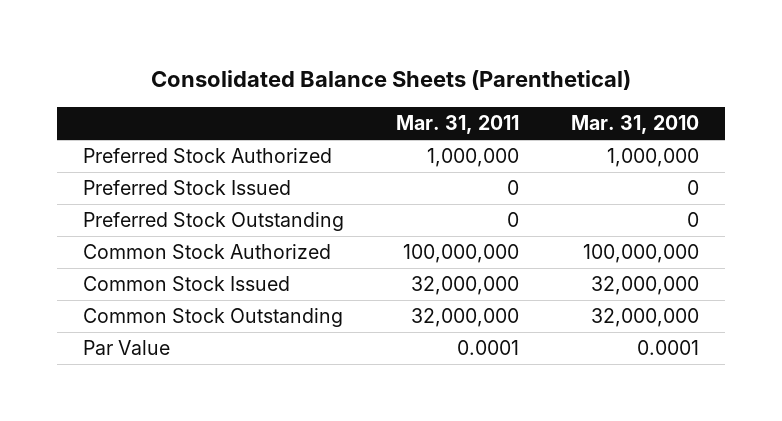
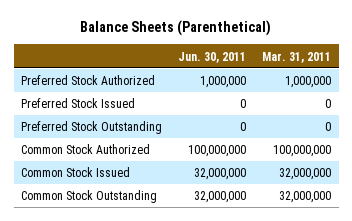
- Consolidated Balance Sheets (Parenthetical)
+ Balance Sheets (Parenthetical)
- | Mar. 31, 2011 | Mar. 31, 2010
+ | Jun. 30, 2011 | Mar. 31, 2011
- Par Value | 0.0001 | 0.0001

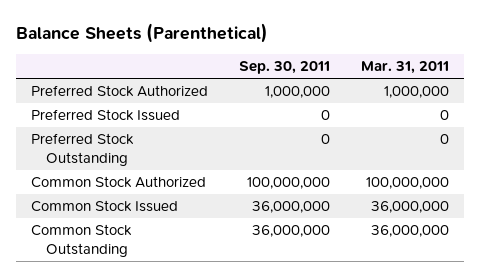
- | Jun. 30, 2011 | Mar. 31, 2011
+ | Sep. 30, 2011 | Mar. 31, 2011
- Common Stock Issued | 32,000,000 | 32,000,000
- Common Stock Outstanding | 32,000,000 | 32,000,000
+ Common Stock Issued | 36,000,000 | 36,000,000
+ Common Stock Outstanding | 36,000,000 | 36,000,000

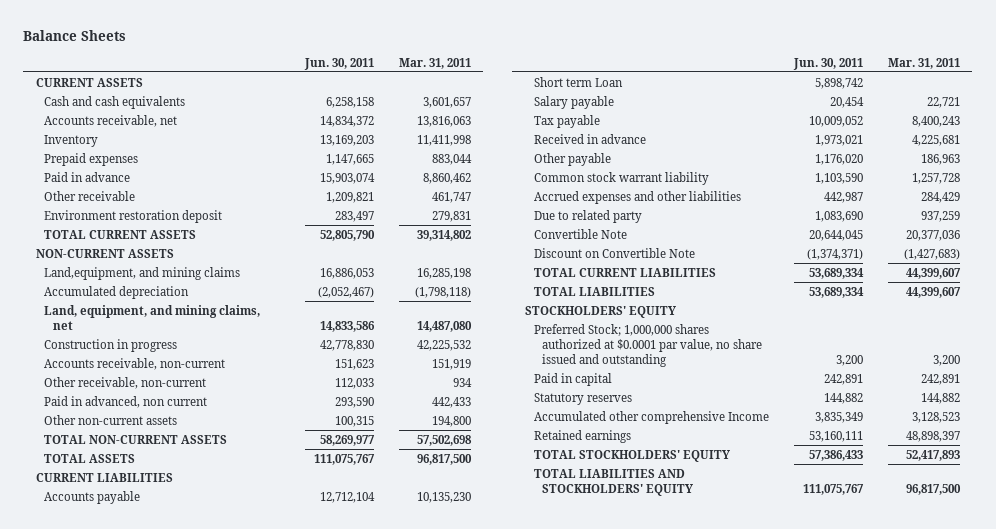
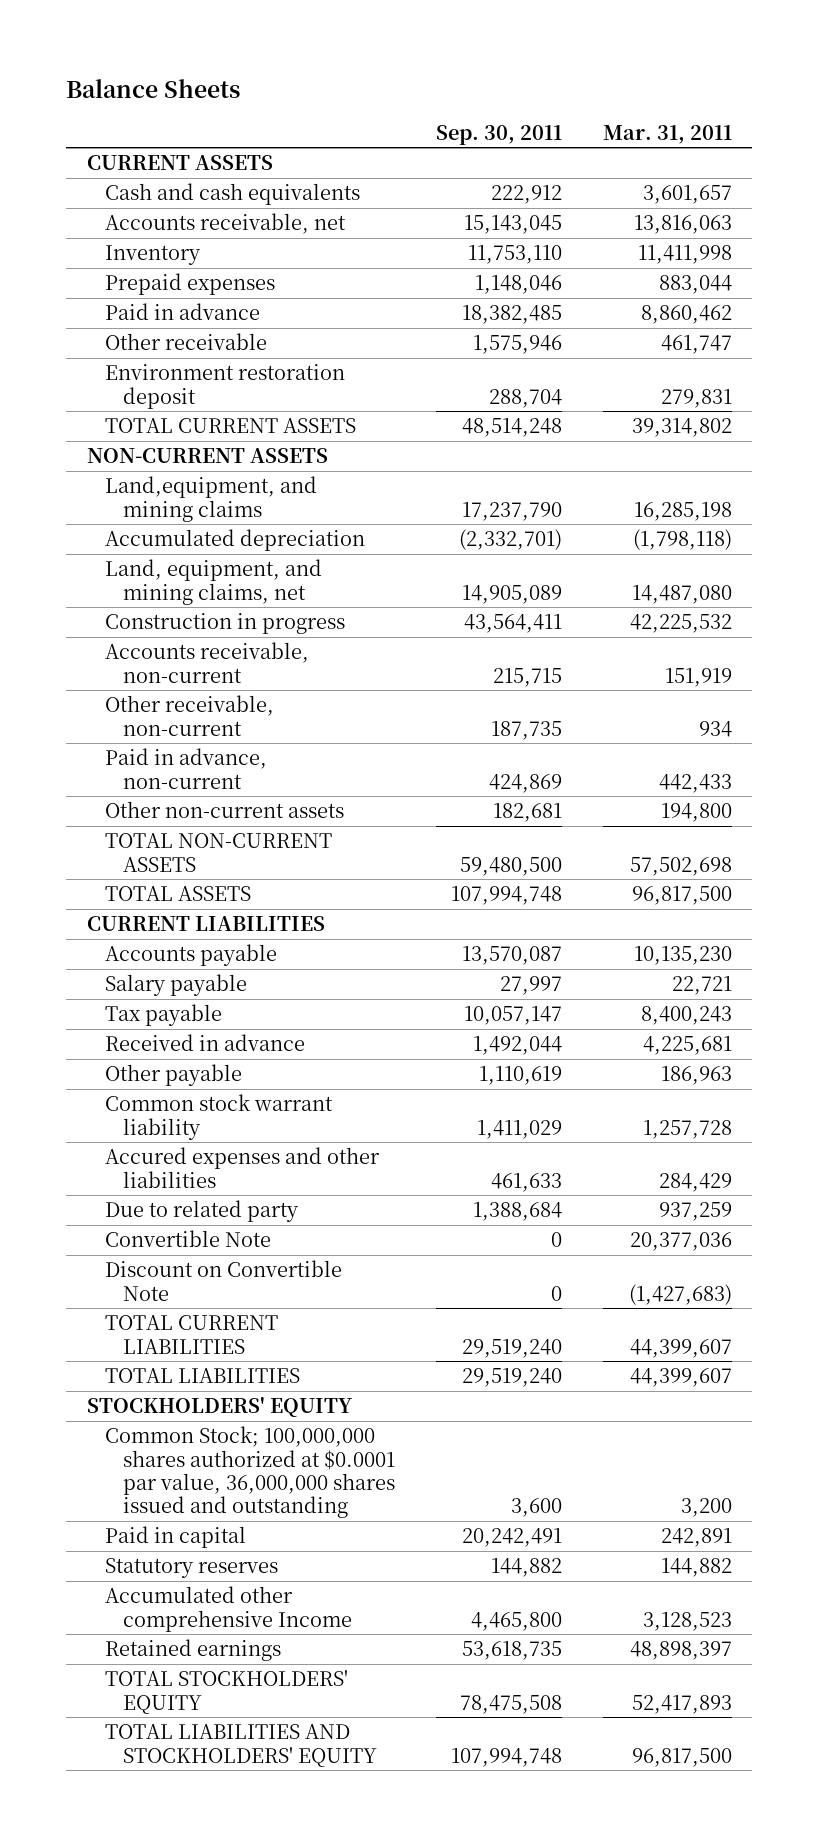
- | Jun. 30, 2011 | Mar. 31, 2011
+ | Sep. 30, 2011 | Mar. 31, 2011
- Paid in advanced, non current | 293,590 | 442,433
+ Paid in advance, non-current | 424,869 | 442,433
- Short term Loan | 5,898,742 |
- Accrued expenses and other liabilities | 442,987 | 284,429
+ Accured expenses and other liabilities | 461,633 | 284,429
- Preferred Stock; 1,000,000 shares authorized at $0.0001 par value, no share issued and outstanding | 3,200 | 3,200
+ Common Stock; 100,000,000 shares authorized at $0.0001 par value, 36,000,000 shares issued and outstanding | 3,600 | 3,200

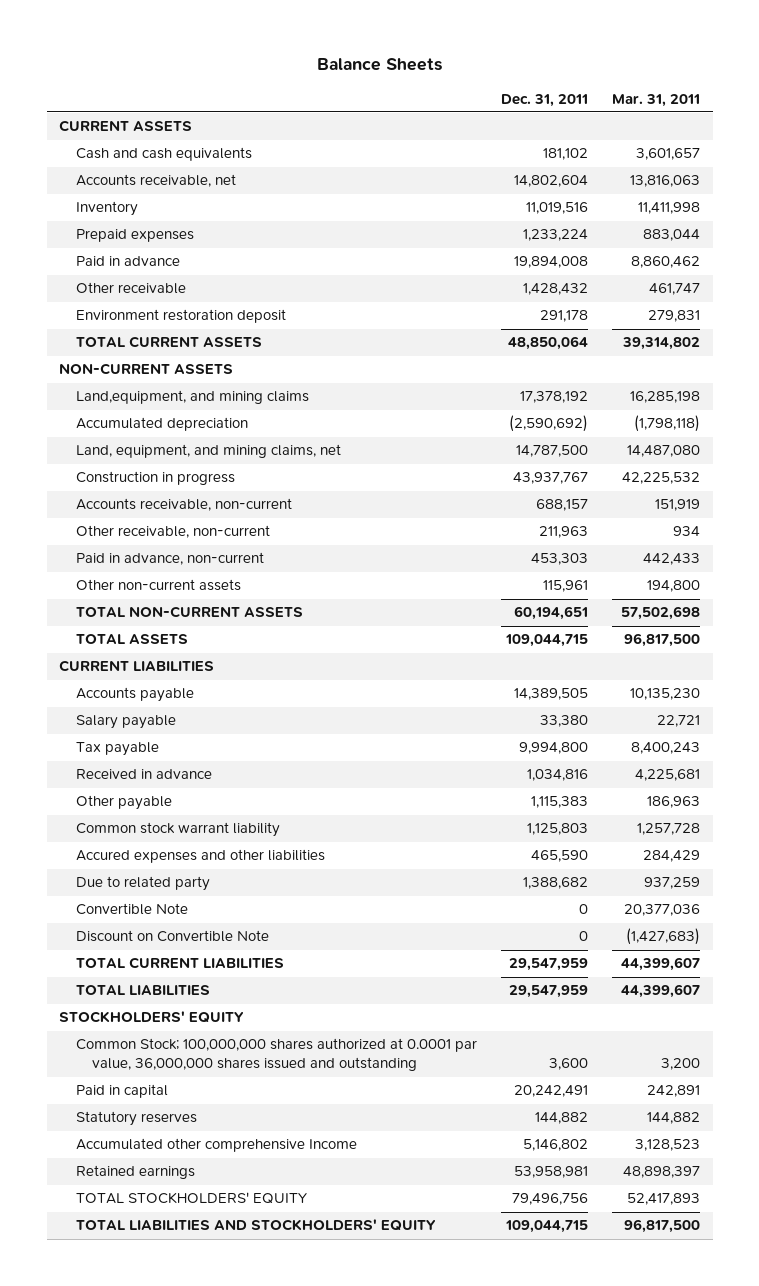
- | Sep. 30, 2011 | Mar. 31, 2011
+ | Dec. 31, 2011 | Mar. 31, 2011
- Common Stock; 100,000,000 shares authorized at $0.0001 par value, 36,000,000 shares issued and outstanding | 3,600 | 3,200
+ Common Stock; 100,000,000 shares authorized at 0.0001 par value, 36,000,000 shares issued and outstanding | 3,600 | 3,200

